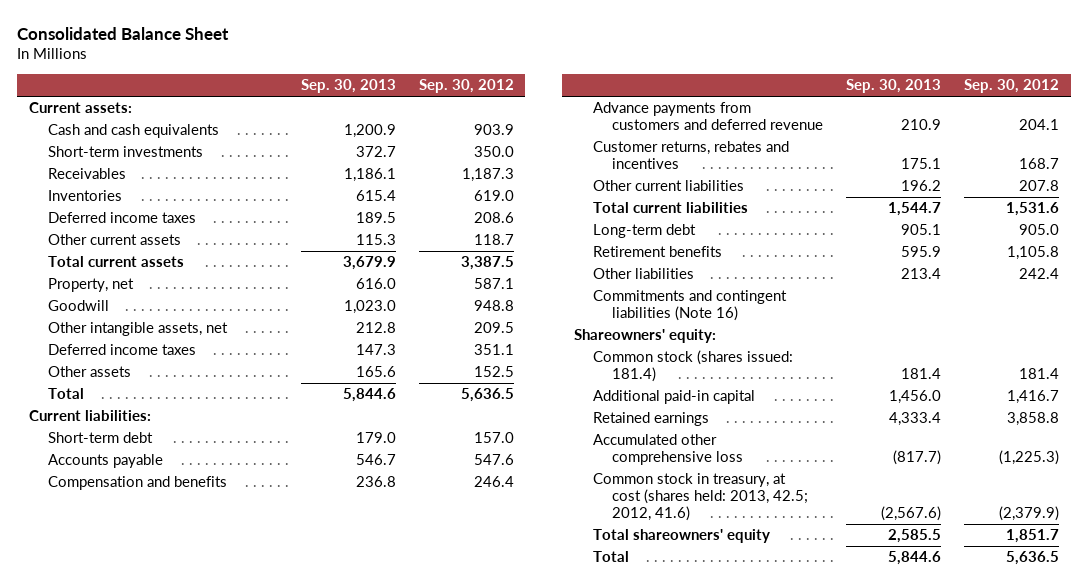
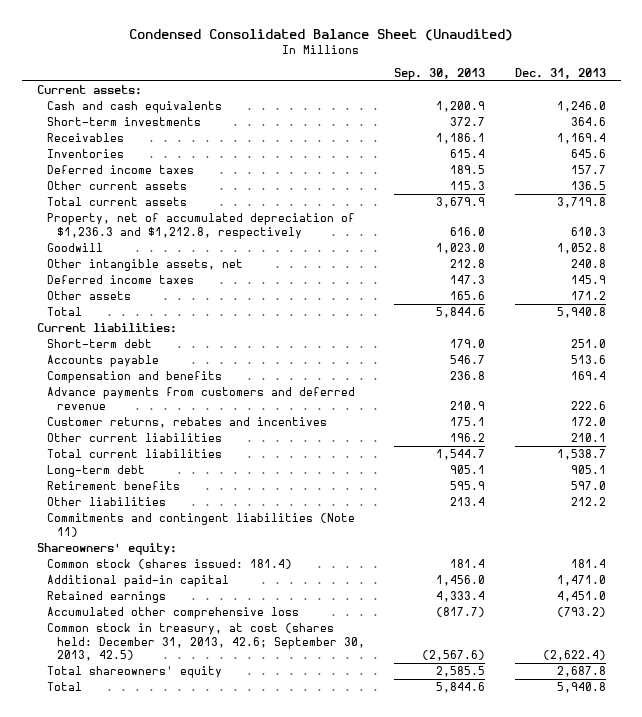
- Consolidated Balance Sheet
+ Condensed Consolidated Balance Sheet (Unaudited)
- | Sep. 30, 2013 | Sep. 30, 2012
+ | Sep. 30, 2013 | Dec. 31, 2013
- Property, net | 616.0 | 587.1
+ Property, net of accumulated depreciation of $1,236.3 and $1,212.8, respectively | 616.0 | 610.3
- Commitments and contingent liabilities (Note 16)
+ Commitments and contingent liabilities (Note 11)
- Common stock in treasury, at cost (shares held: 2013, 42.5; 2012, 41.6) | (2,567.6) | (2,379.9)
+ Common stock in treasury, at cost (shares held: December 31, 2013, 42.6; September 30, 2013, 42.5) | (2,567.6) | (2,622.4)

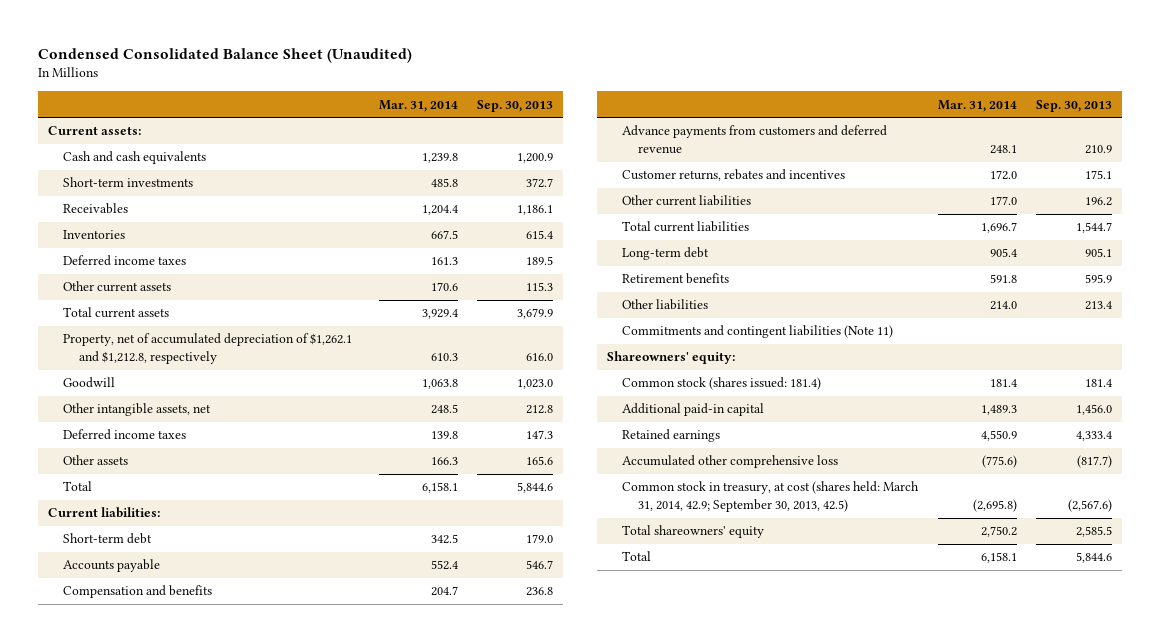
- | Sep. 30, 2013 | Dec. 31, 2013
+ | Mar. 31, 2014 | Sep. 30, 2013
- Property, net of accumulated depreciation of $1,236.3 and $1,212.8, respectively | 616.0 | 610.3
+ Property, net of accumulated depreciation of $1,262.1 and $1,212.8, respectively | 610.3 | 616.0
- Common stock in treasury, at cost (shares held: December 31, 2013, 42.6; September 30, 2013, 42.5) | (2,567.6) | (2,622.4)
+ Common stock in treasury, at cost (shares held: March 31, 2014, 42.9; September 30, 2013, 42.5) | (2,695.8) | (2,567.6)

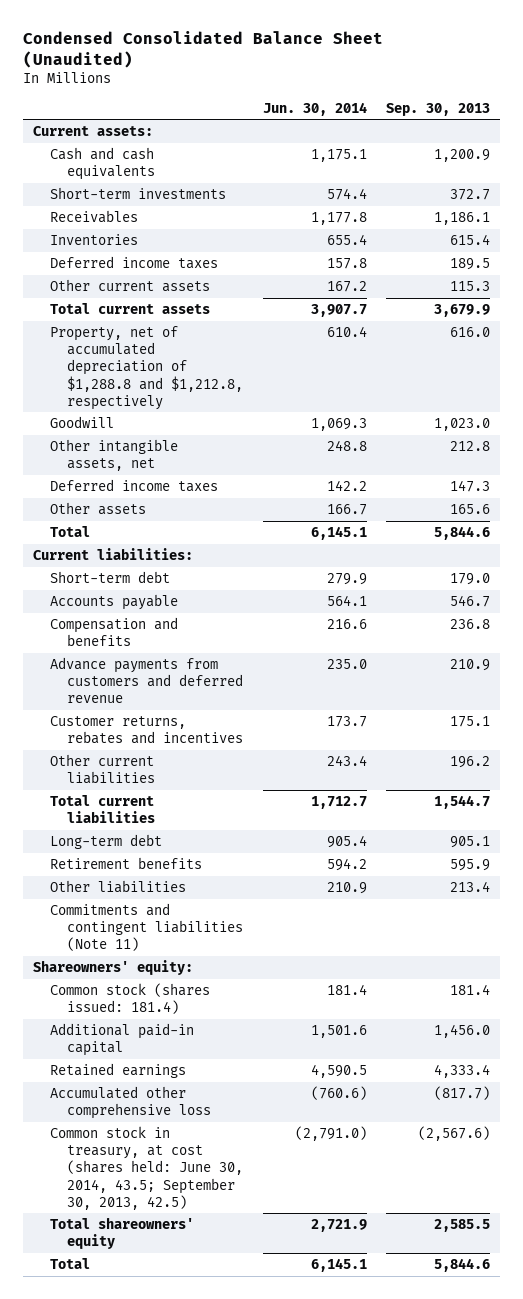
- | Mar. 31, 2014 | Sep. 30, 2013
+ | Jun. 30, 2014 | Sep. 30, 2013
- Property, net of accumulated depreciation of $1,262.1 and $1,212.8, respectively | 610.3 | 616.0
+ Property, net of accumulated depreciation of $1,288.8 and $1,212.8, respectively | 610.4 | 616.0
- Common stock in treasury, at cost (shares held: March 31, 2014, 42.9; September 30, 2013, 42.5) | (2,695.8) | (2,567.6)
+ Common stock in treasury, at cost (shares held: June 30, 2014, 43.5; September 30, 2013, 42.5) | (2,791.0) | (2,567.6)

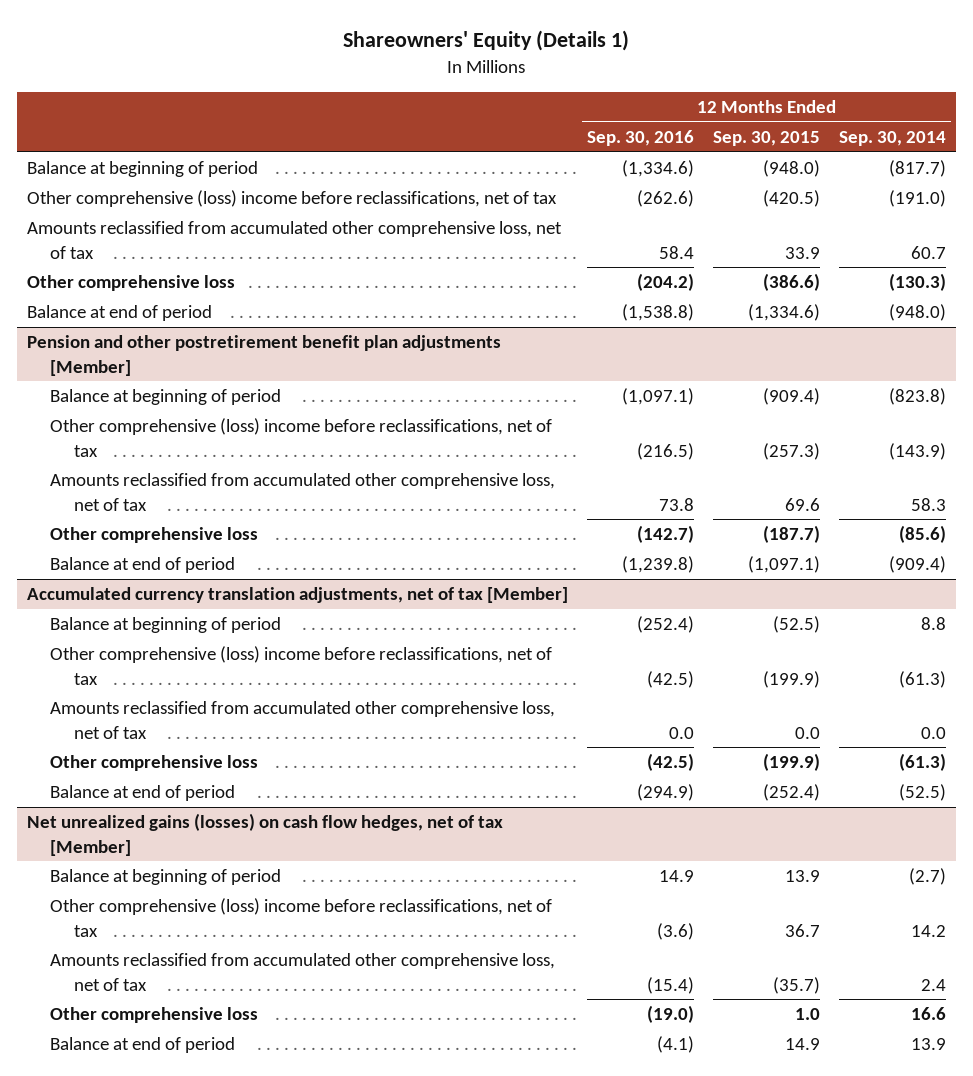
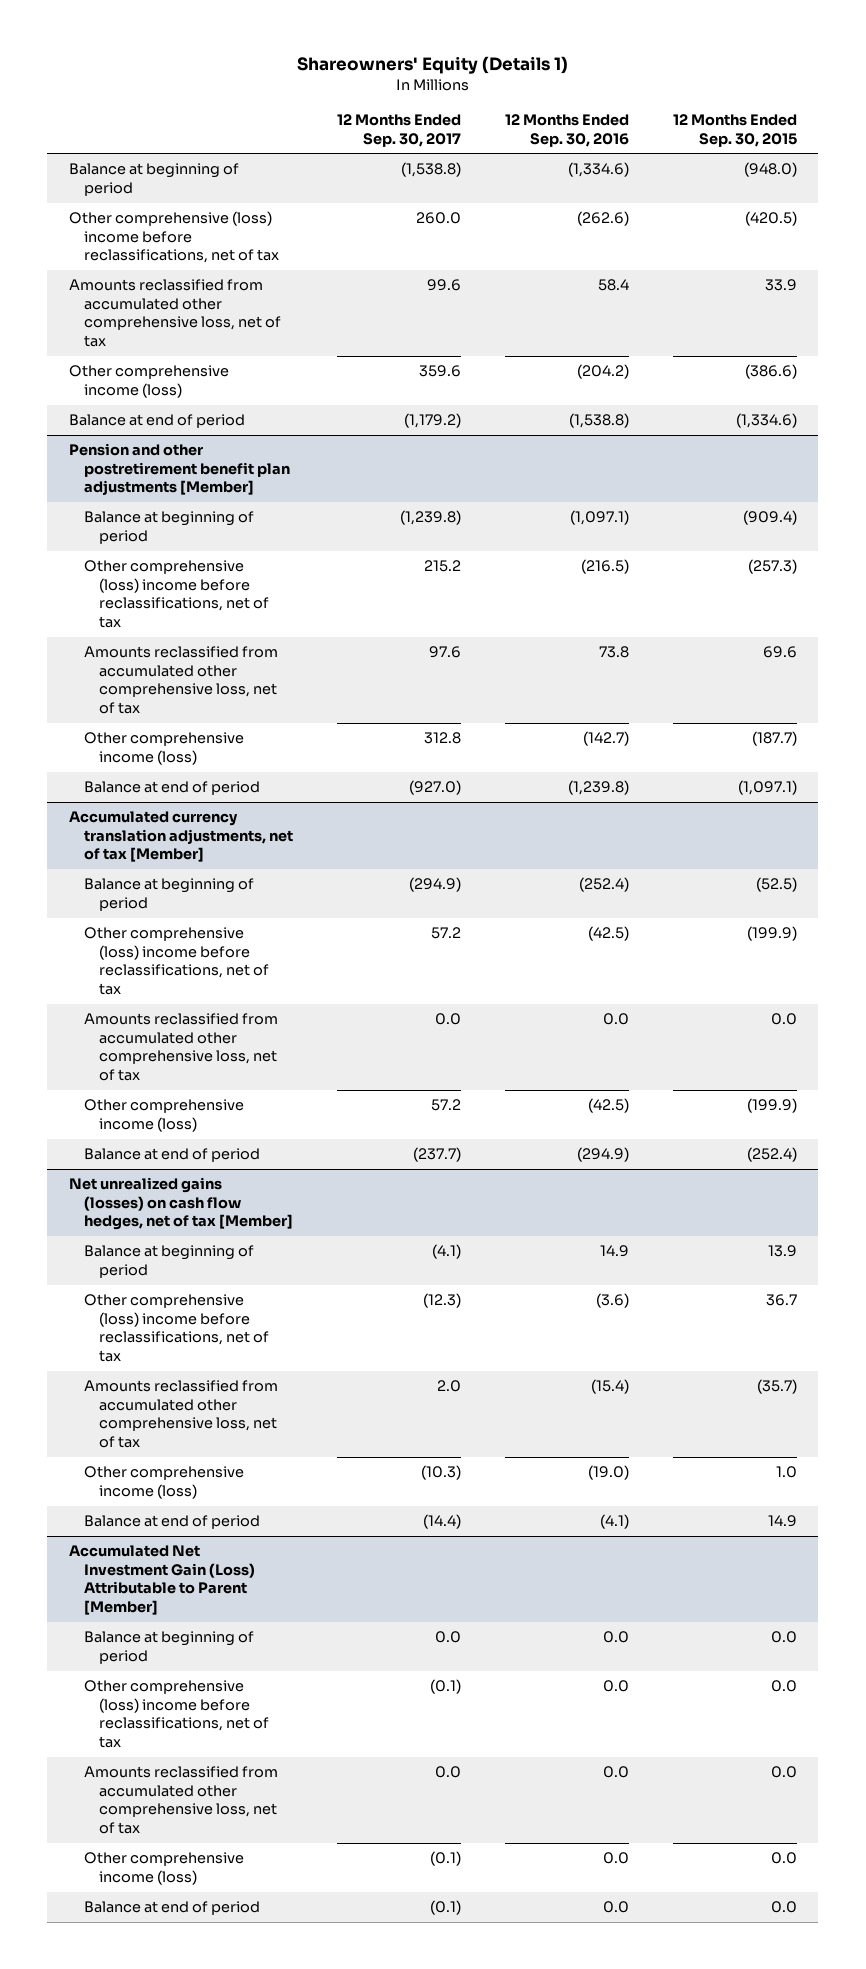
- | 12 Months Ended Sep. 30, 2016 | 12 Months Ended Sep. 30, 2015 | 12 Months Ended Sep. 30, 2014
+ | 12 Months Ended Sep. 30, 2017 | 12 Months Ended Sep. 30, 2016 | 12 Months Ended Sep. 30, 2015
- Other comprehensive loss | (204.2) | (386.6) | (130.3)
+ Other comprehensive income (loss) | 359.6 | (204.2) | (386.6)
@ Pension and other postretirement benefit plan adjustments [Member]
- Other comprehensive loss | (142.7) | (187.7) | (85.6)
+ Other comprehensive income (loss) | 312.8 | (142.7) | (187.7)
@ Accumulated currency translation adjustments, net of tax [Member]
- Other comprehensive loss | (42.5) | (199.9) | (61.3)
+ Other comprehensive income (loss) | 57.2 | (42.5) | (199.9)
@ Net unrealized gains (losses) on cash flow hedges, net of tax [Member]
- Other comprehensive loss | (19.0) | 1.0 | 16.6
+ Other comprehensive income (loss) | (10.3) | (19.0) | 1.0
+ Accumulated Net Investment Gain (Loss) Attributable to Parent [Member]
+ Balance at beginning of period | 0.0 | 0.0 | 0.0
+ Other comprehensive (loss) income before reclassifications, net of tax | (0.1) | 0.0 | 0.0
+ Amounts reclassified from accumulated other comprehensive loss, net of tax | 0.0 | 0.0 | 0.0
+ Other comprehensive income (loss) | (0.1) | 0.0 | 0.0
+ Balance at end of period | (0.1) | 0.0 | 0.0

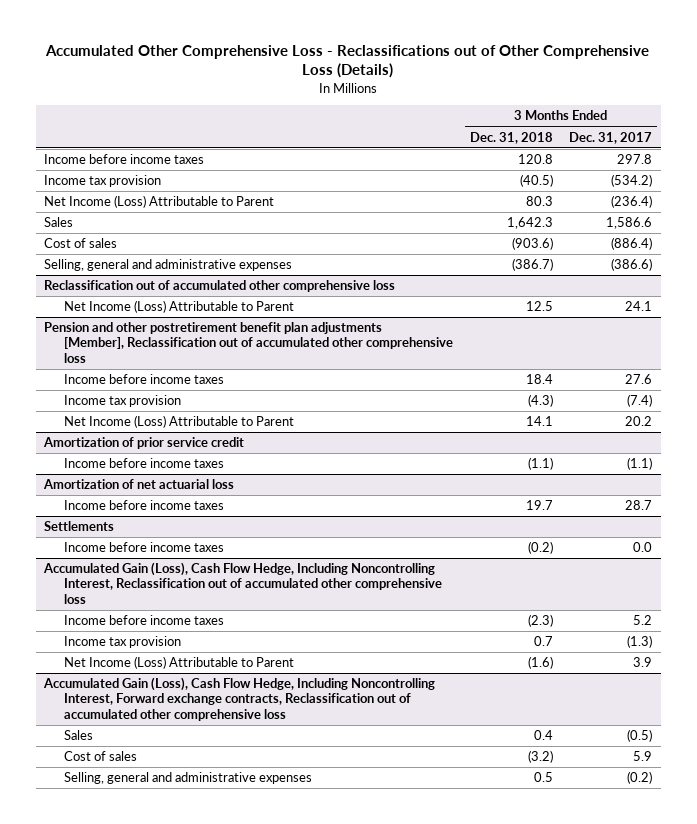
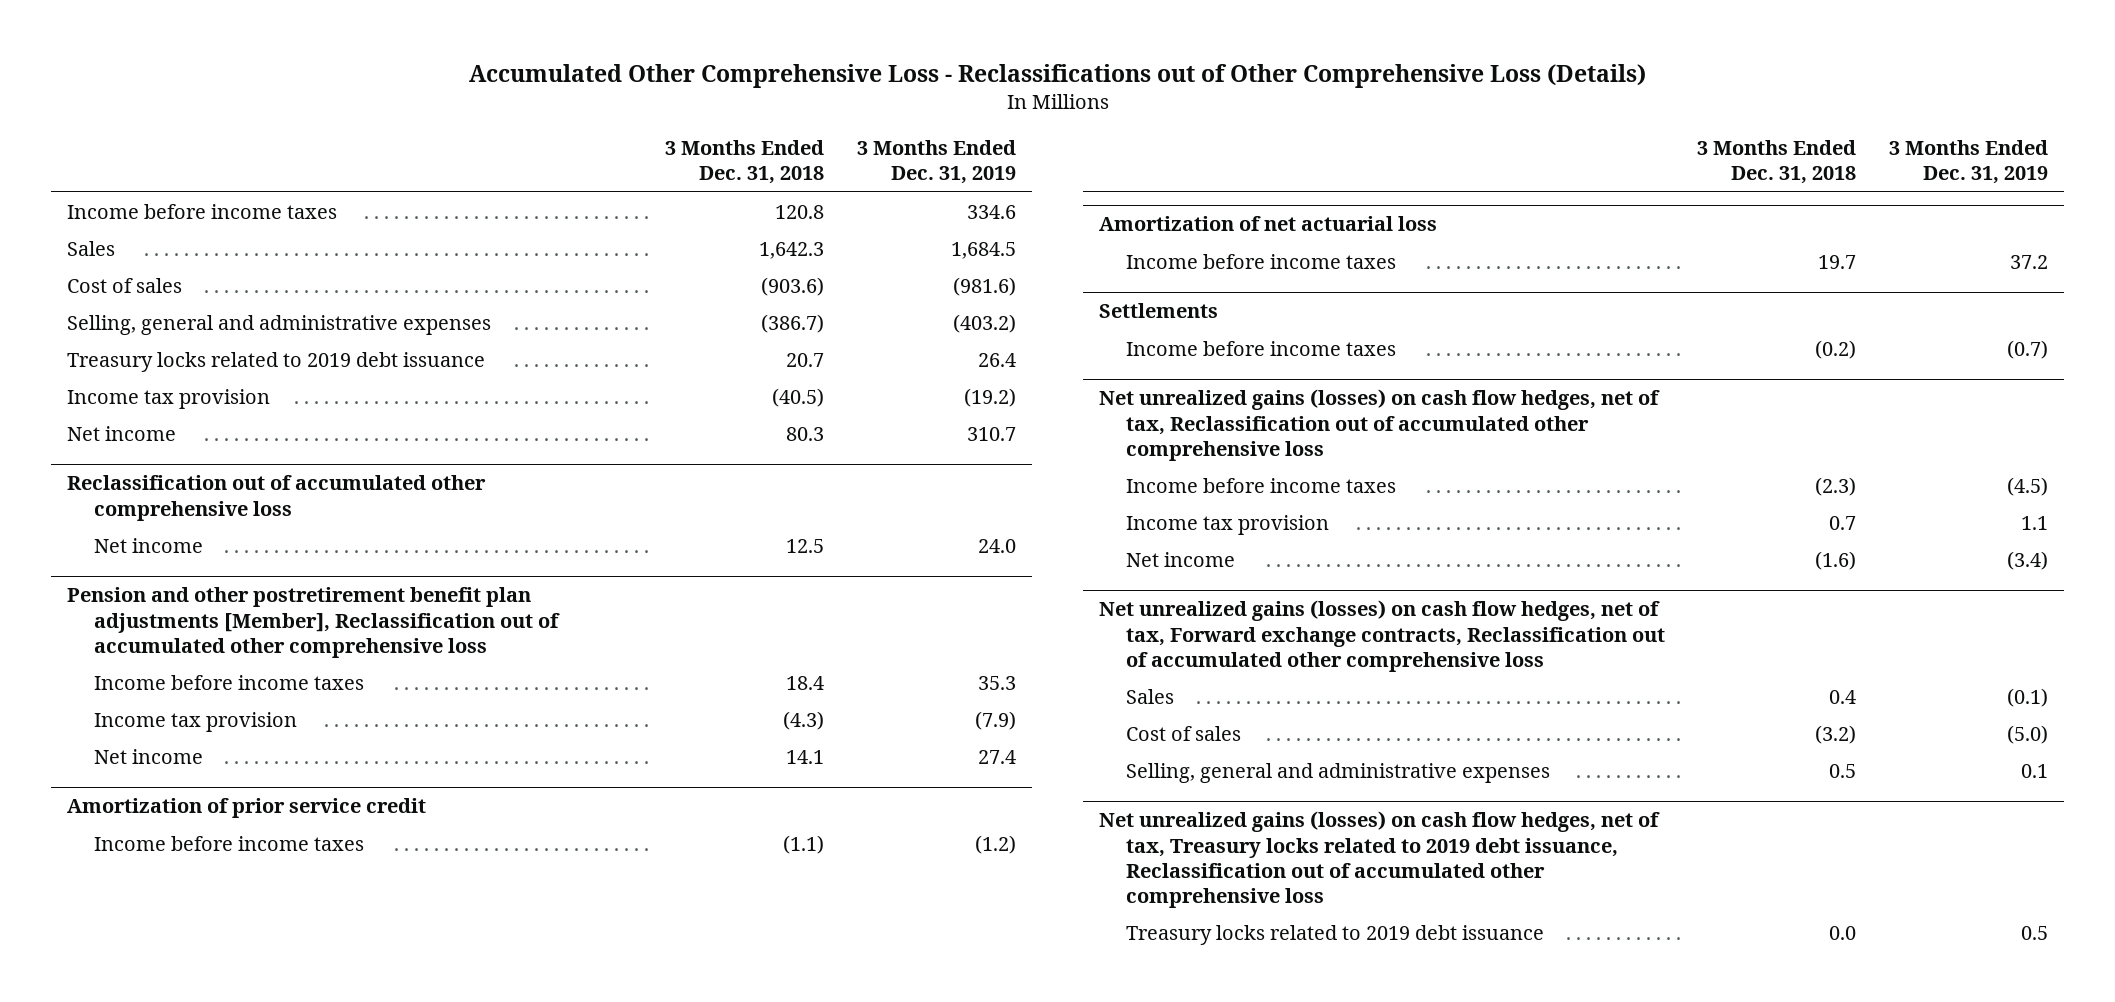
- | 3 Months Ended Dec. 31, 2018 | 3 Months Ended Dec. 31, 2017
+ | 3 Months Ended Dec. 31, 2018 | 3 Months Ended Dec. 31, 2019
- Net Income (Loss) Attributable to Parent | 80.3 | (236.4)
+ Treasury locks related to 2019 debt issuance | 20.7 | 26.4
moved down: Income tax provision | (40.5) | (19.2)
+ Net income | 80.3 | 310.7
@ Reclassification out of accumulated other comprehensive loss
- Net Income (Loss) Attributable to Parent | 12.5 | 24.1
+ Net income | 12.5 | 24.0
@ Pension and other postretirement benefit plan adjustments [Member], Reclassification out of accumulated other comprehensive loss
- Net Income (Loss) Attributable to Parent | 14.1 | 20.2
+ Net income | 14.1 | 27.4
- Accumulated Gain (Loss), Cash Flow Hedge, Including Noncontrolling Interest, Reclassification out of accumulated other comprehensive loss
+ Net unrealized gains (losses) on cash flow hedges, net of tax, Reclassification out of accumulated other comprehensive loss
- Net Income (Loss) Attributable to Parent | (1.6) | 3.9
- Accumulated Gain (Loss), Cash Flow Hedge, Including Noncontrolling Interest, Forward exchange contracts, Reclassification out of accumulated other comprehensive loss
+ Net income | (1.6) | (3.4)
+ Net unrealized gains (losses) on cash flow hedges, net of tax, Forward exchange contracts, Reclassification out of accumulated other comprehensive loss
+ Net unrealized gains (losses) on cash flow hedges, net of tax, Treasury locks related to 2019 debt issuance, Reclassification out of accumulated other comprehensive loss
+ Treasury locks related to 2019 debt issuance | 0.0 | 0.5

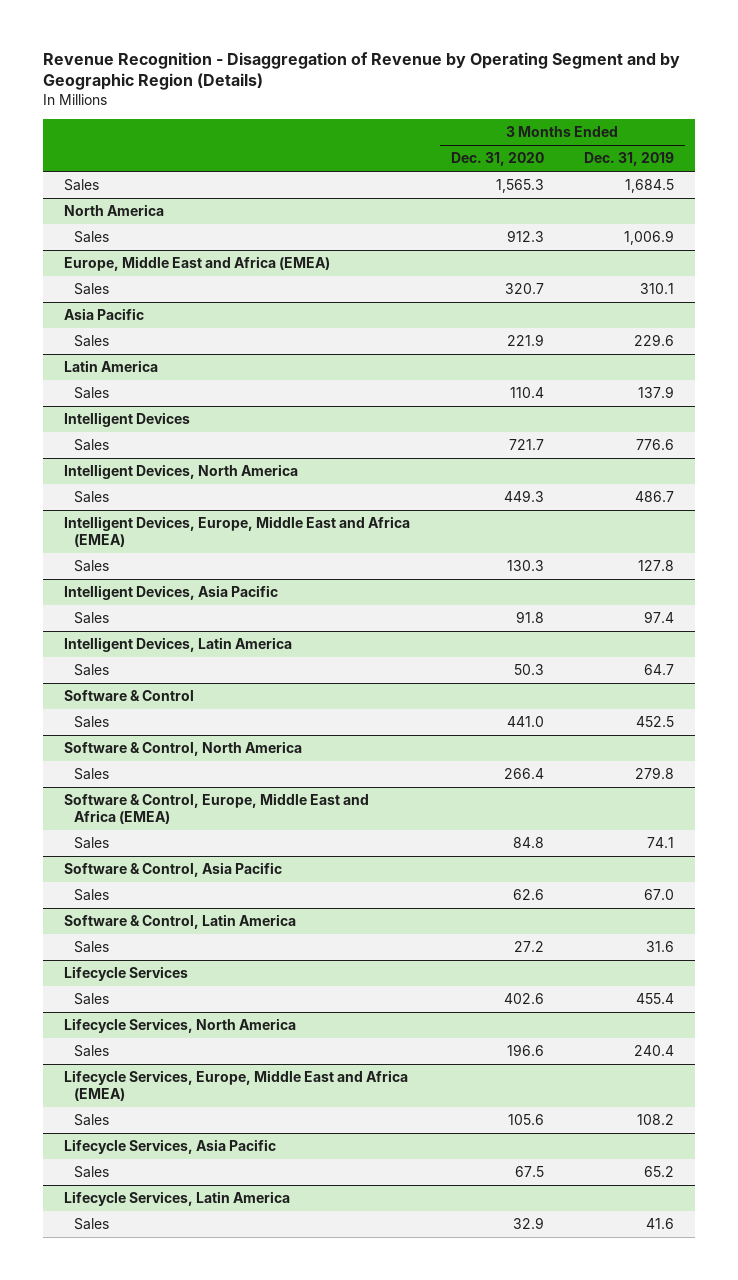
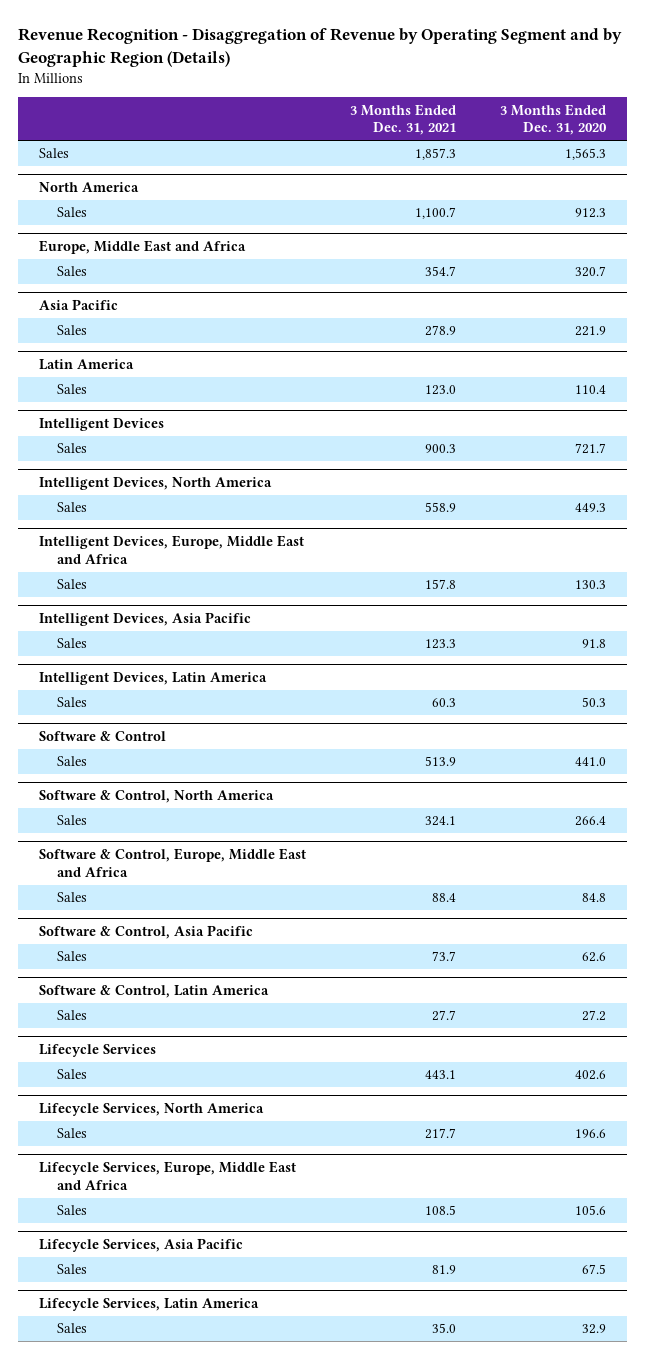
- | 3 Months Ended Dec. 31, 2020 | 3 Months Ended Dec. 31, 2019
+ | 3 Months Ended Dec. 31, 2021 | 3 Months Ended Dec. 31, 2020
- Europe, Middle East and Africa (EMEA)
+ Europe, Middle East and Africa
- Intelligent Devices, Europe, Middle East and Africa (EMEA)
+ Intelligent Devices, Europe, Middle East and Africa
- Software & Control, Europe, Middle East and Africa (EMEA)
+ Software & Control, Europe, Middle East and Africa
- Lifecycle Services, Europe, Middle East and Africa (EMEA)
+ Lifecycle Services, Europe, Middle East and Africa

